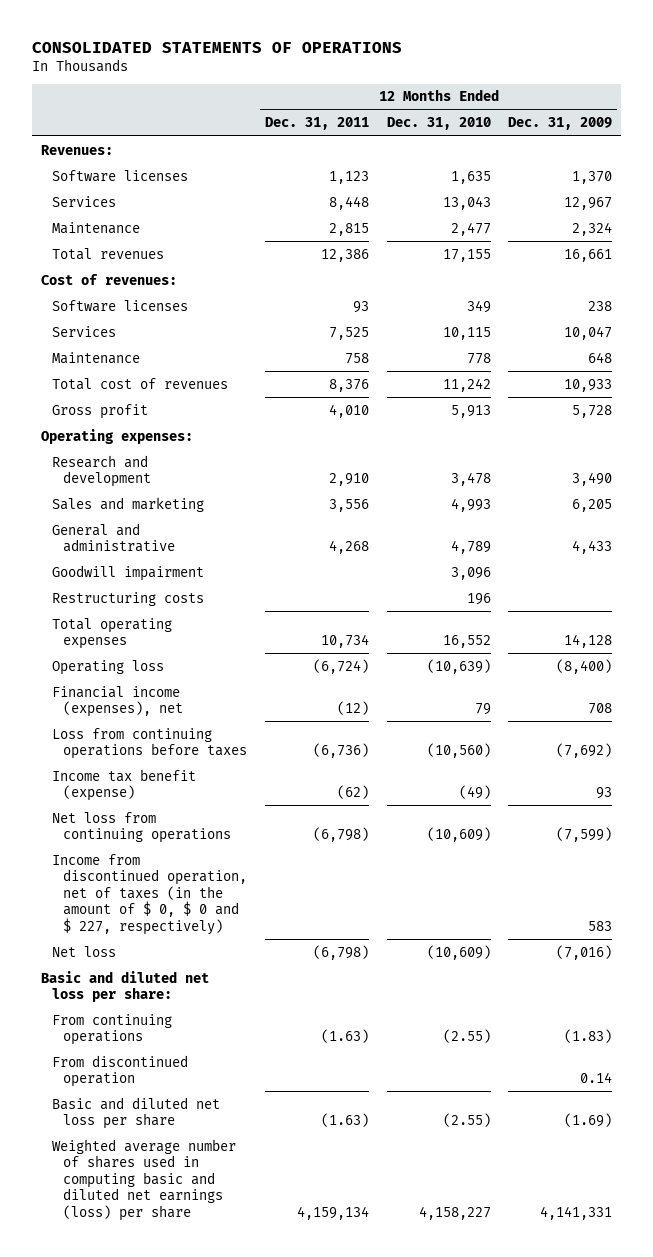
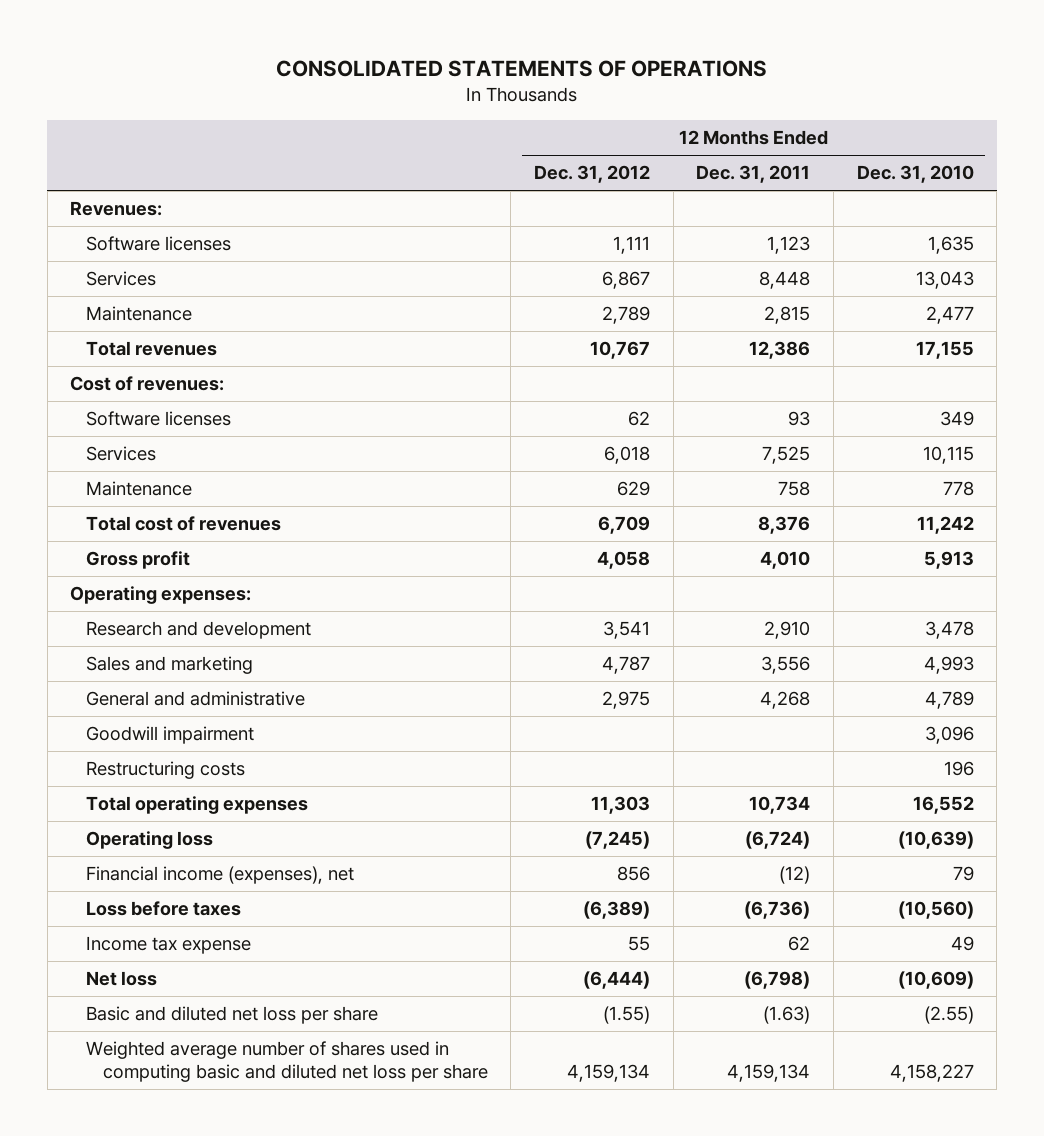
- | 12 Months Ended Dec. 31, 2011 | 12 Months Ended Dec. 31, 2010 | 12 Months Ended Dec. 31, 2009
+ | 12 Months Ended Dec. 31, 2012 | 12 Months Ended Dec. 31, 2011 | 12 Months Ended Dec. 31, 2010
- Loss from continuing operations before taxes | (6,736) | (10,560) | (7,692)
- Income tax benefit (expense) | (62) | (49) | 93
- Net loss from continuing operations | (6,798) | (10,609) | (7,599)
- Income from discontinued operation, net of taxes (in the amount of $ 0, $ 0 and $ 227, respectively) | | | 583
+ Loss before taxes | (6,389) | (6,736) | (10,560)
+ Income tax expense | 55 | 62 | 49
- Basic and diluted net loss per share:
- From continuing operations | (1.63) | (2.55) | (1.83)
- From discontinued operation | | | 0.14
- Weighted average number of shares used in computing basic and diluted net earnings (loss) per share | 4,159,134 | 4,158,227 | 4,141,331
+ Weighted average number of shares used in computing basic and diluted net loss per share | 4,159,134 | 4,159,134 | 4,158,227

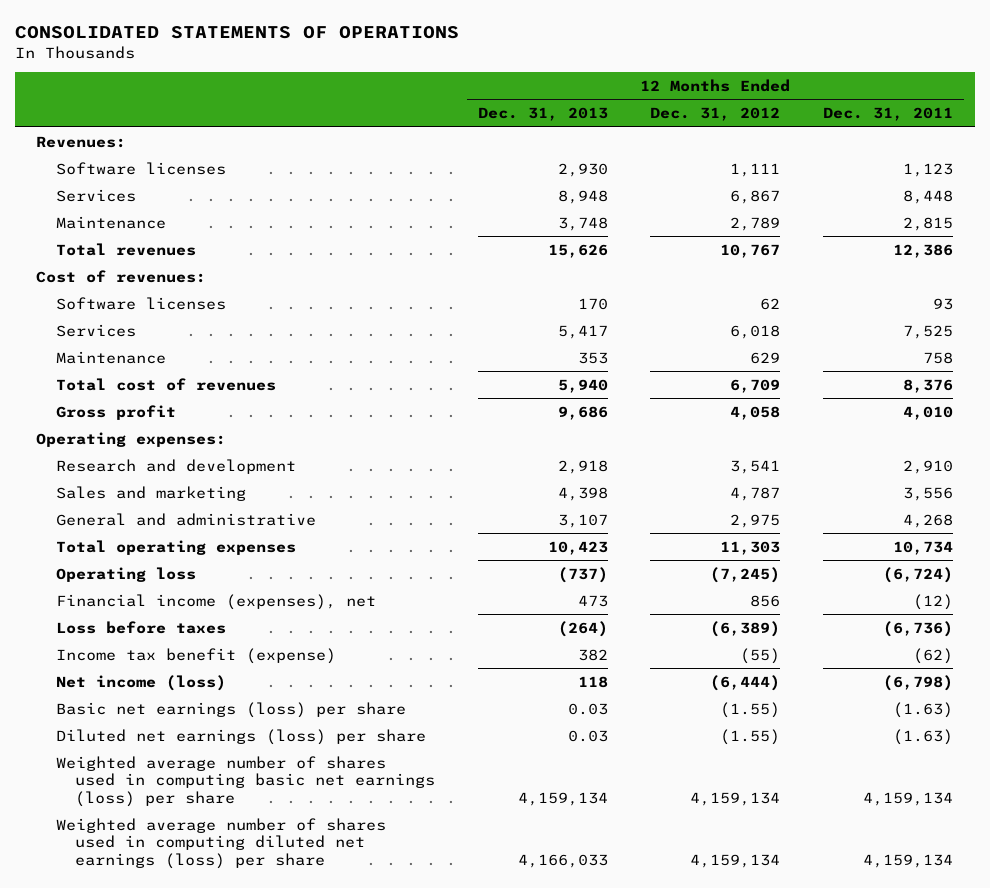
- | 12 Months Ended Dec. 31, 2012 | 12 Months Ended Dec. 31, 2011 | 12 Months Ended Dec. 31, 2010
+ | 12 Months Ended Dec. 31, 2013 | 12 Months Ended Dec. 31, 2012 | 12 Months Ended Dec. 31, 2011
- Goodwill impairment | | | 3,096
- Restructuring costs | | | 196
- Income tax expense | 55 | 62 | 49
- Net loss | (6,444) | (6,798) | (10,609)
- Basic and diluted net loss per share | (1.55) | (1.63) | (2.55)
- Weighted average number of shares used in computing basic and diluted net loss per share | 4,159,134 | 4,159,134 | 4,158,227
+ Income tax benefit (expense) | 382 | (55) | (62)
+ Net income (loss) | 118 | (6,444) | (6,798)
+ Basic net earnings (loss) per share | 0.03 | (1.55) | (1.63)
+ Diluted net earnings (loss) per share | 0.03 | (1.55) | (1.63)
+ Weighted average number of shares used in computing basic net earnings (loss) per share | 4,159,134 | 4,159,134 | 4,159,134
+ Weighted average number of shares used in computing diluted net earnings (loss) per share | 4,166,033 | 4,159,134 | 4,159,134

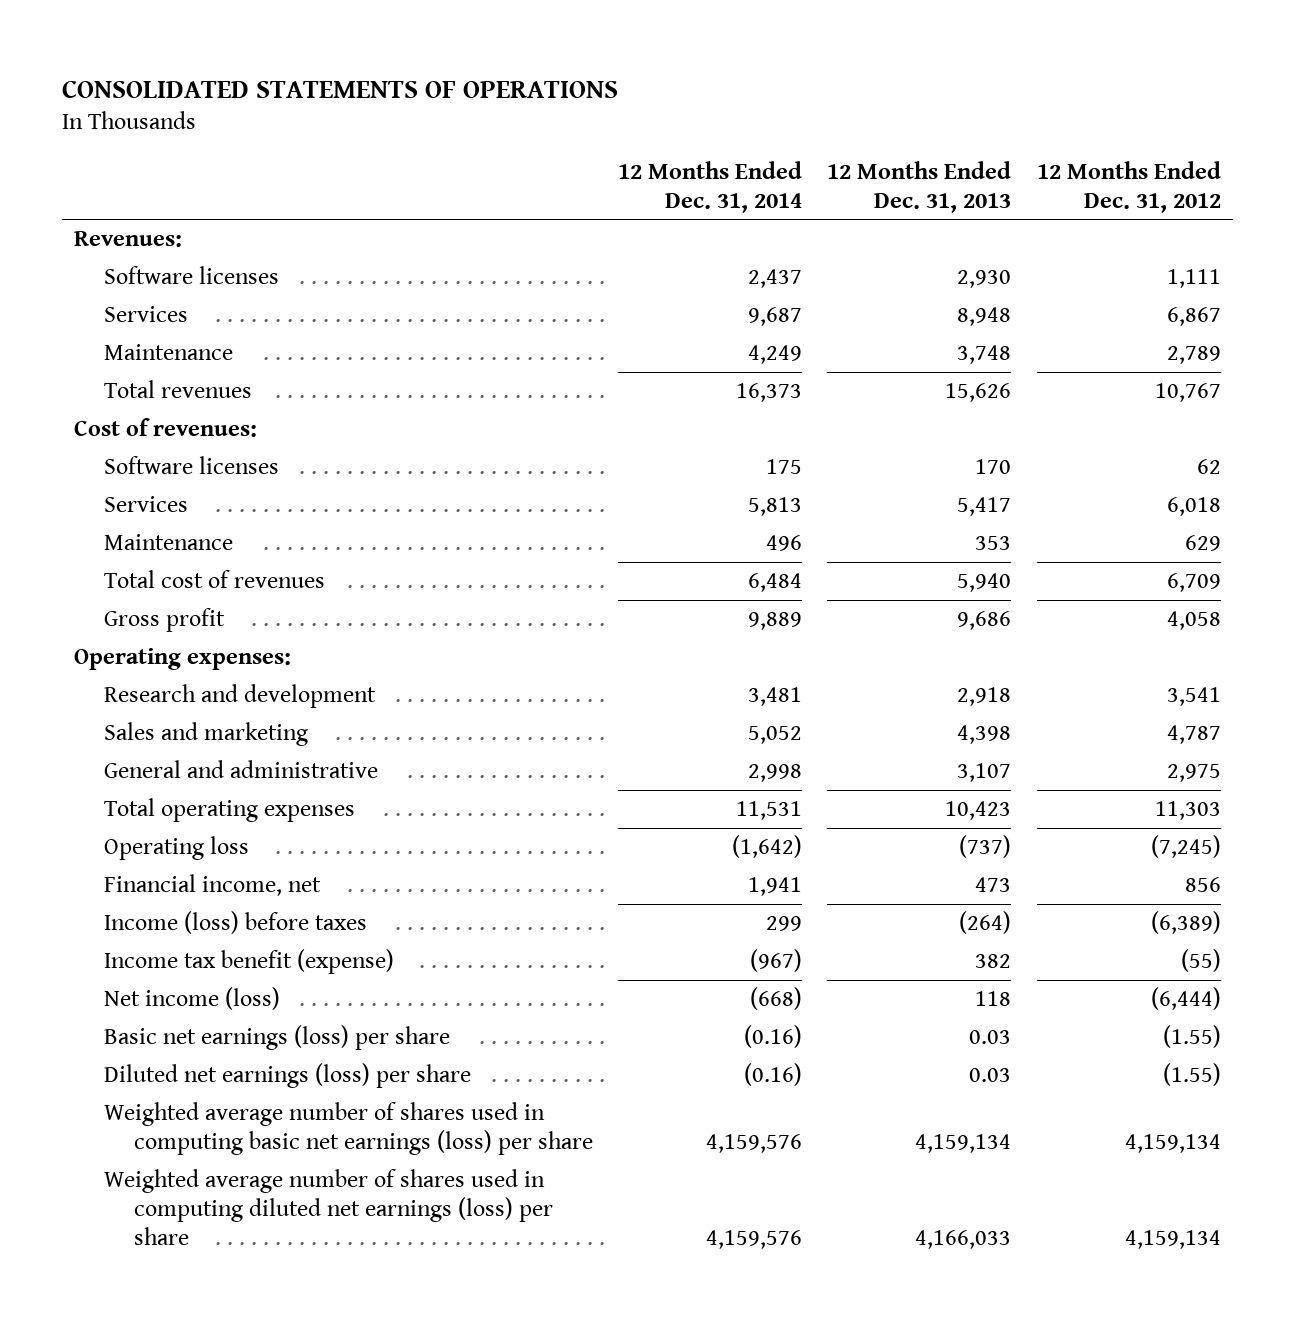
- | 12 Months Ended Dec. 31, 2013 | 12 Months Ended Dec. 31, 2012 | 12 Months Ended Dec. 31, 2011
+ | 12 Months Ended Dec. 31, 2014 | 12 Months Ended Dec. 31, 2013 | 12 Months Ended Dec. 31, 2012
- Financial income (expenses), net | 473 | 856 | (12)
- Loss before taxes | (264) | (6,389) | (6,736)
+ Financial income, net | 1,941 | 473 | 856
+ Income (loss) before taxes | 299 | (264) | (6,389)

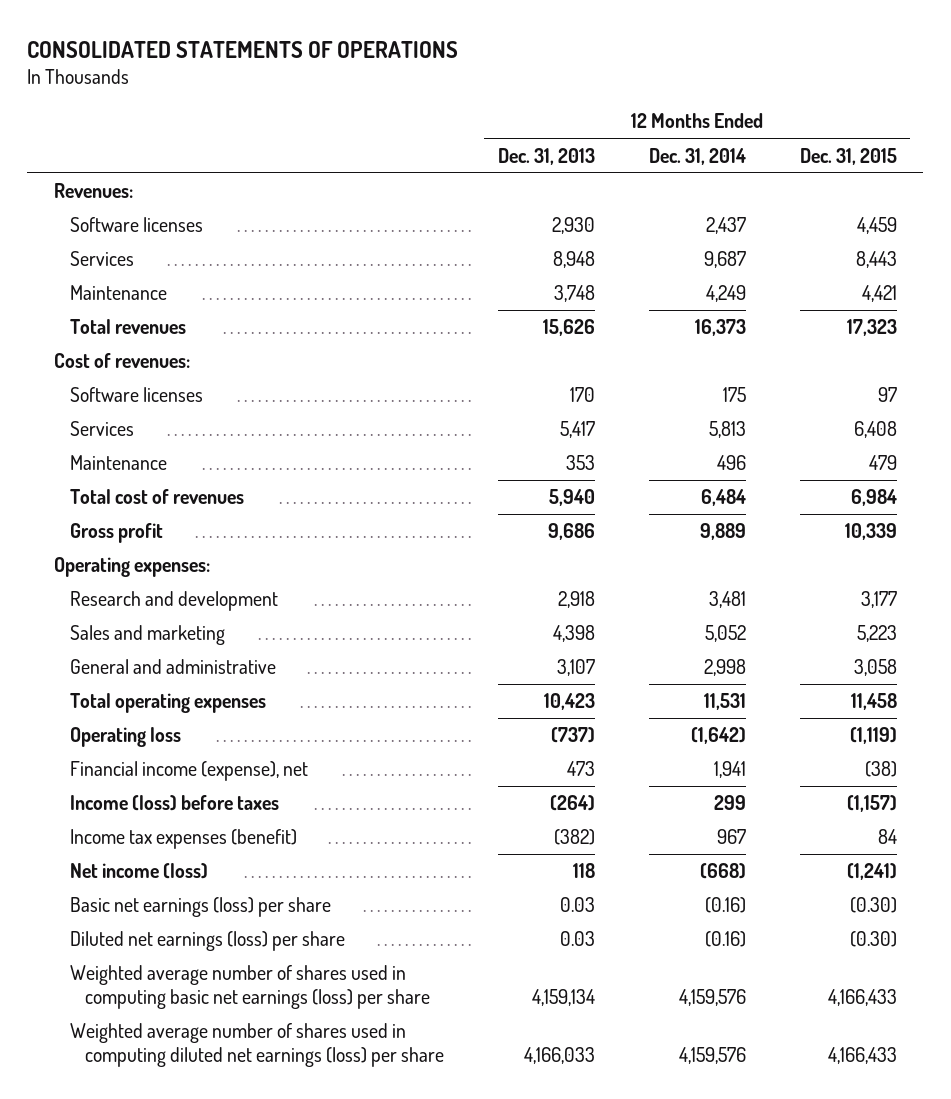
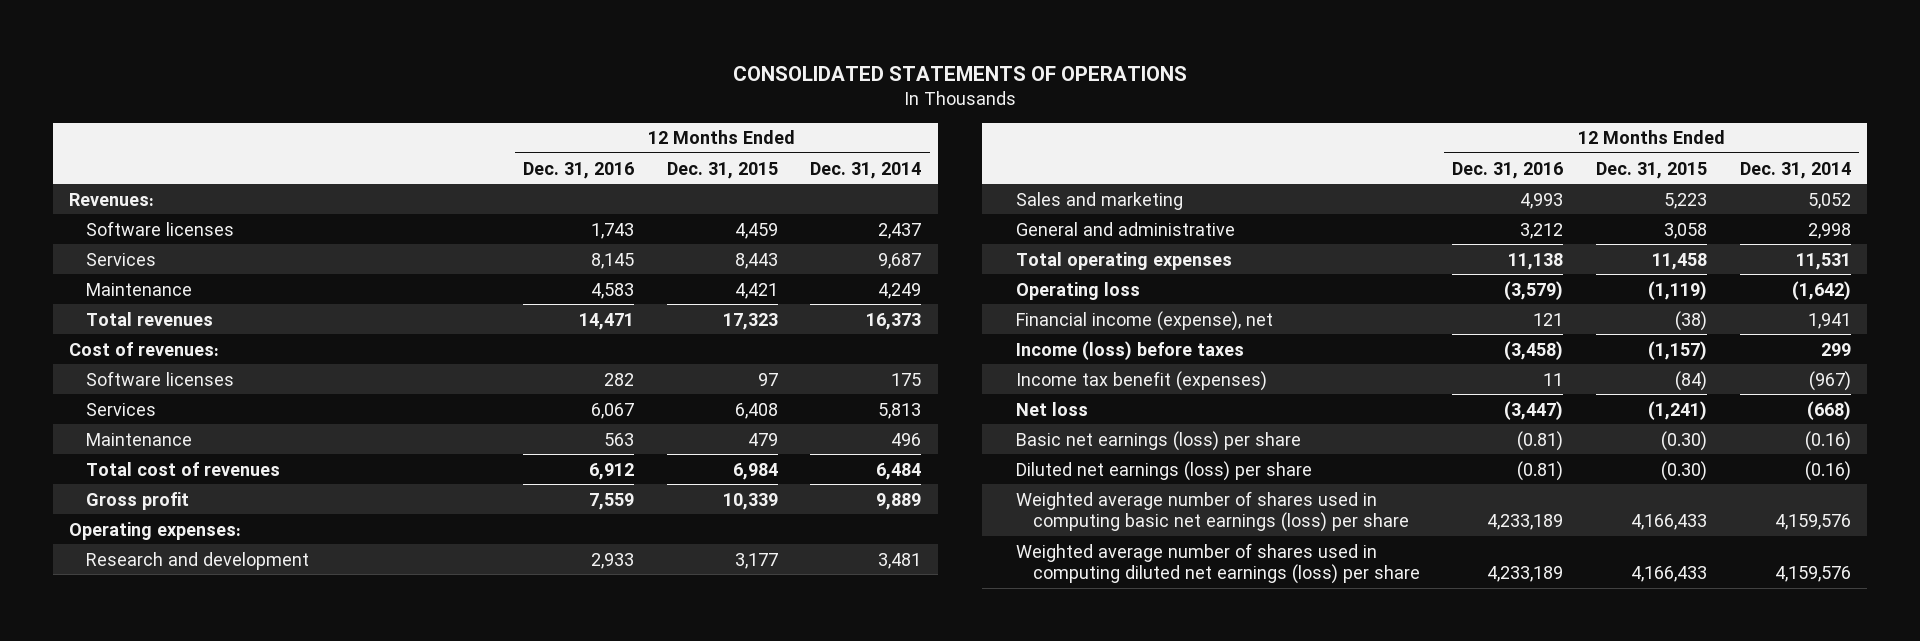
- | 12 Months Ended Dec. 31, 2013 | 12 Months Ended Dec. 31, 2014 | 12 Months Ended Dec. 31, 2015
+ | 12 Months Ended Dec. 31, 2016 | 12 Months Ended Dec. 31, 2015 | 12 Months Ended Dec. 31, 2014
- Income tax expenses (benefit) | (382) | 967 | 84
- Net income (loss) | 118 | (668) | (1,241)
+ Income tax benefit (expenses) | 11 | (84) | (967)
+ Net loss | (3,447) | (1,241) | (668)

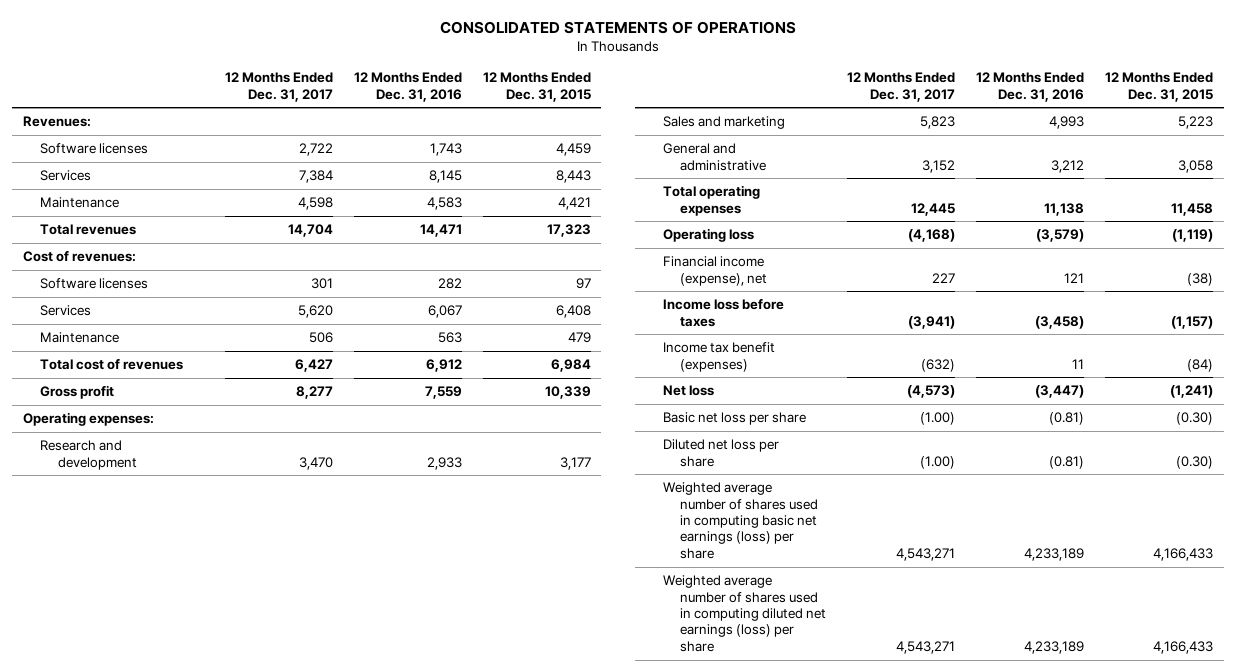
- | 12 Months Ended Dec. 31, 2016 | 12 Months Ended Dec. 31, 2015 | 12 Months Ended Dec. 31, 2014
+ | 12 Months Ended Dec. 31, 2017 | 12 Months Ended Dec. 31, 2016 | 12 Months Ended Dec. 31, 2015
- Income (loss) before taxes | (3,458) | (1,157) | 299
+ Income loss before taxes | (3,941) | (3,458) | (1,157)
- Basic net earnings (loss) per share | (0.81) | (0.30) | (0.16)
- Diluted net earnings (loss) per share | (0.81) | (0.30) | (0.16)
+ Basic net loss per share | (1.00) | (0.81) | (0.30)
+ Diluted net loss per share | (1.00) | (0.81) | (0.30)

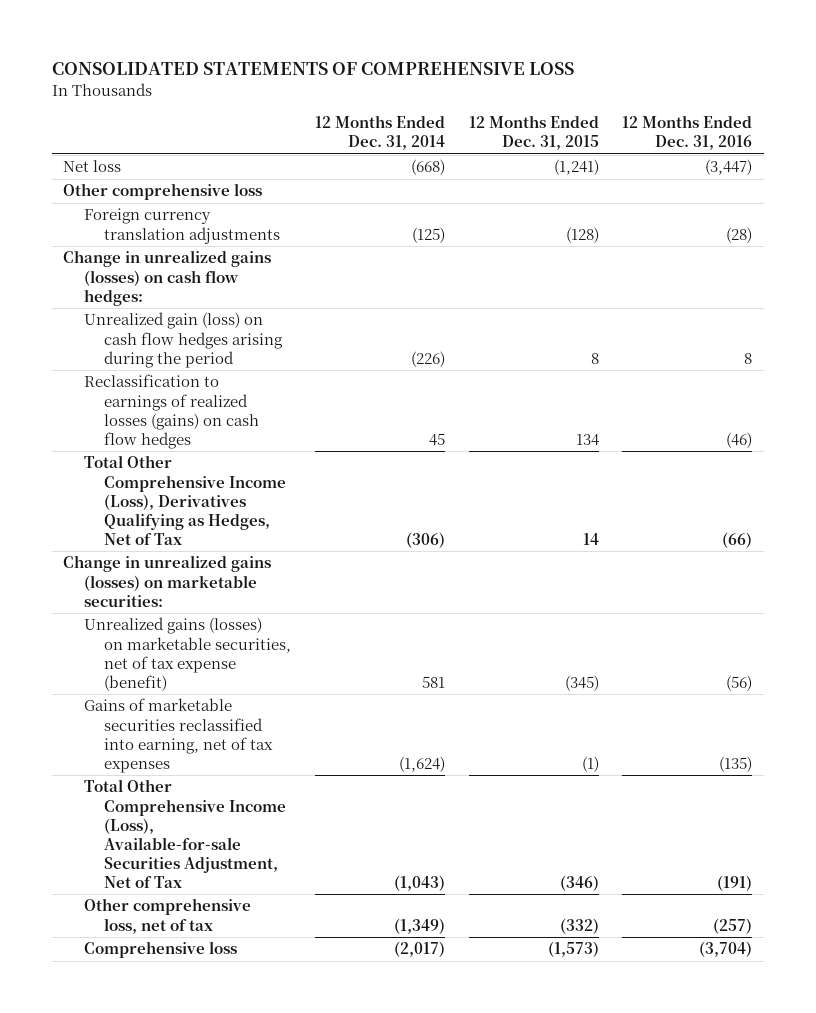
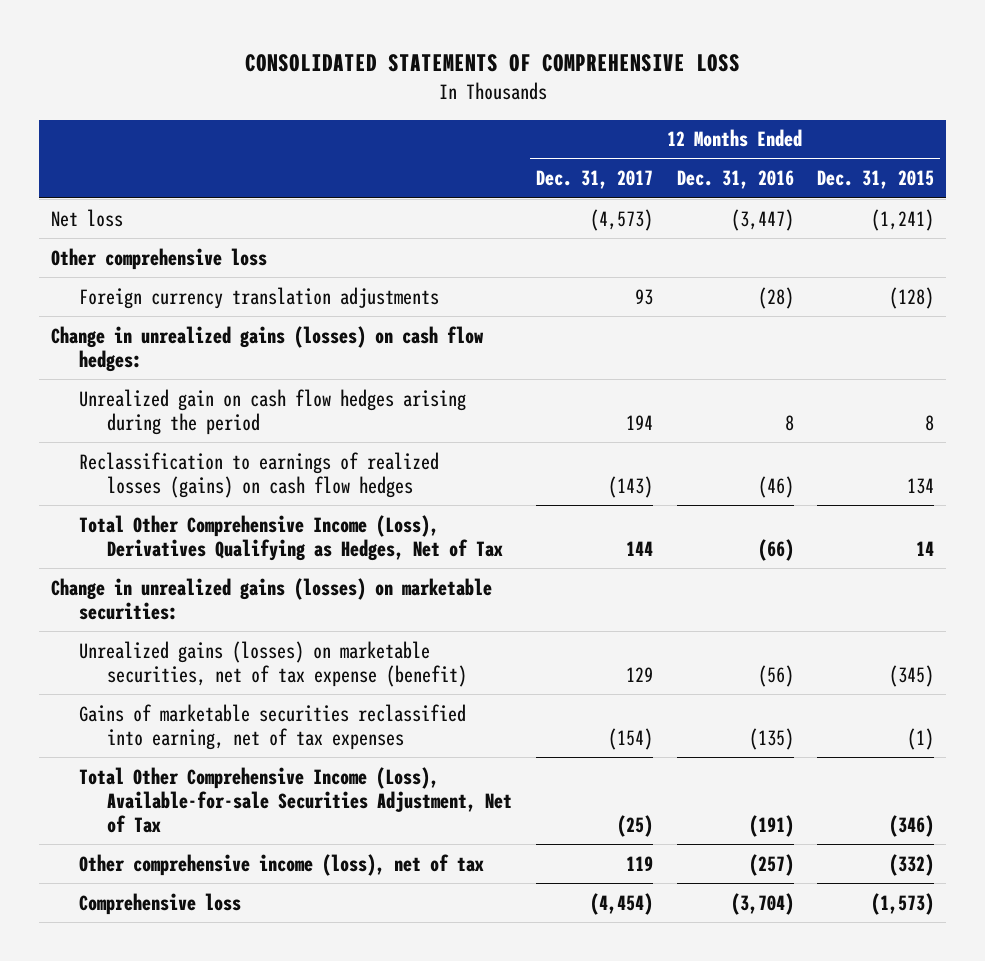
- | 12 Months Ended Dec. 31, 2014 | 12 Months Ended Dec. 31, 2015 | 12 Months Ended Dec. 31, 2016
+ | 12 Months Ended Dec. 31, 2017 | 12 Months Ended Dec. 31, 2016 | 12 Months Ended Dec. 31, 2015
- Unrealized gain (loss) on cash flow hedges arising during the period | (226) | 8 | 8
+ Unrealized gain on cash flow hedges arising during the period | 194 | 8 | 8
- Other comprehensive loss, net of tax | (1,349) | (332) | (257)
+ Other comprehensive income (loss), net of tax | 119 | (257) | (332)

